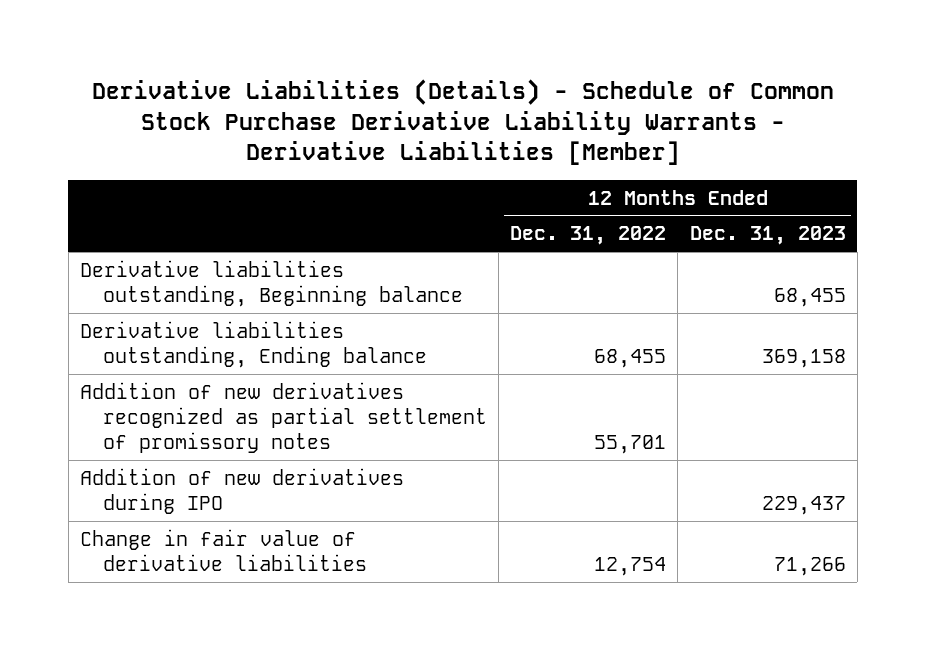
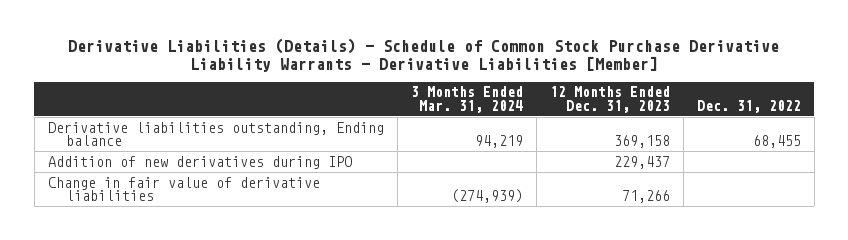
- | 12 Months Ended Dec. 31, 2022 | 12 Months Ended Dec. 31, 2023
+ | 3 Months Ended Mar. 31, 2024 | 12 Months Ended Dec. 31, 2023 | Dec. 31, 2022
- Derivative liabilities outstanding, Beginning balance | | 68,455
- Addition of new derivatives recognized as partial settlement of promissory notes | 55,701 |

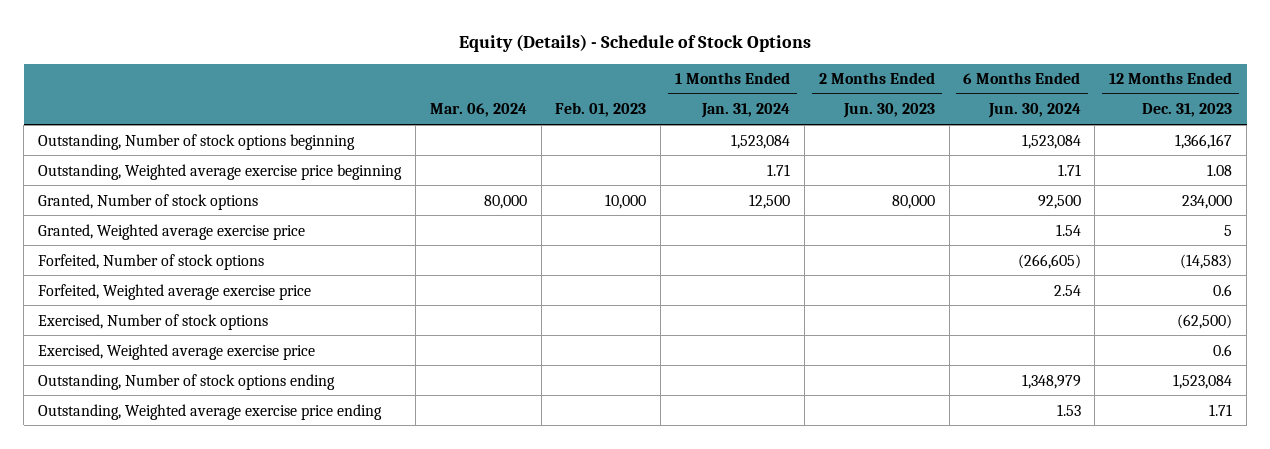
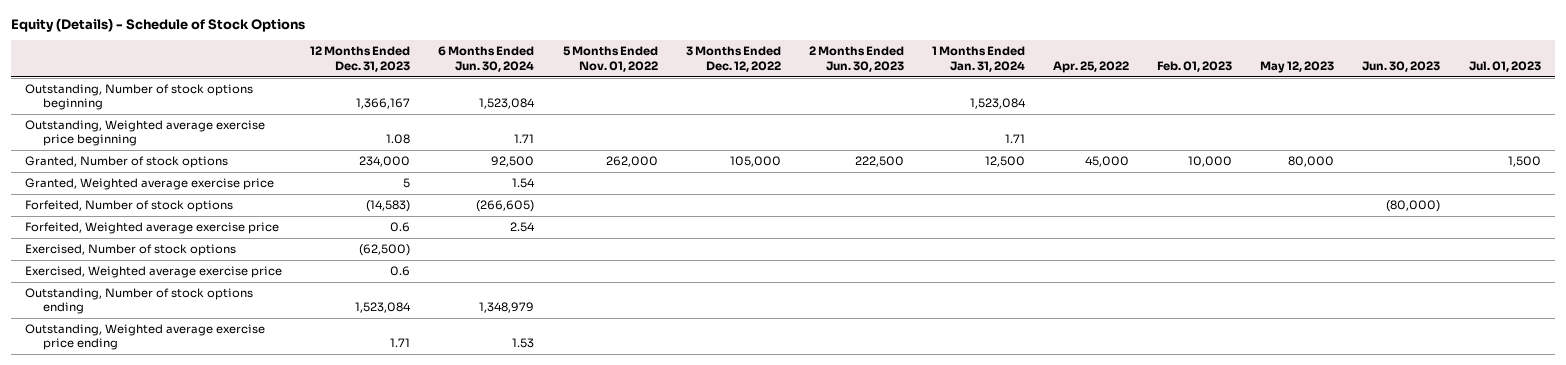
- | Mar. 06, 2024 | Feb. 01, 2023 | 1 Months Ended Jan. 31, 2024 | 2 Months Ended Jun. 30, 2023 | 6 Months Ended Jun. 30, 2024 | 12 Months Ended Dec. 31, 2023
+ | 12 Months Ended Dec. 31, 2023 | 6 Months Ended Jun. 30, 2024 | 5 Months Ended Nov. 01, 2022 | 3 Months Ended Dec. 12, 2022 | 2 Months Ended Jun. 30, 2023 | 1 Months Ended Jan. 31, 2024 | Apr. 25, 2022 | Feb. 01, 2023 | May 12, 2023 | Jun. 30, 2023 | Jul. 01, 2023
- Granted, Number of stock options | 80,000 | 10,000 | 12,500 | 80,000 | 92,500 | 234,000
+ Granted, Number of stock options | 234,000 | 92,500 | 262,000 | 105,000 | 222,500 | 12,500 | 45,000 | 10,000 | 80,000 | | 1,500

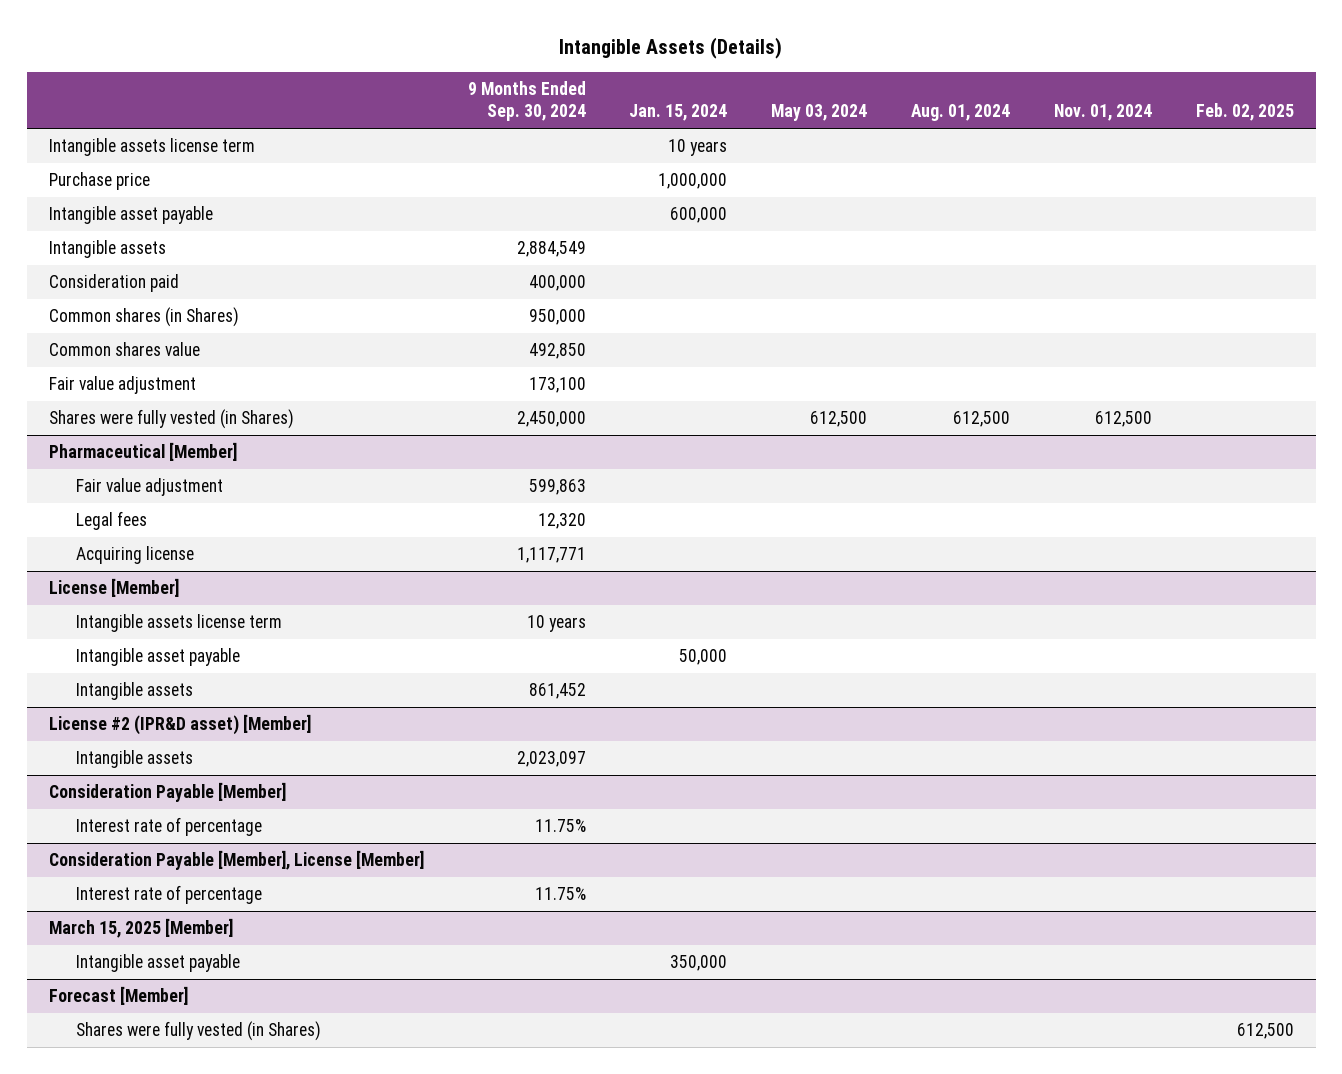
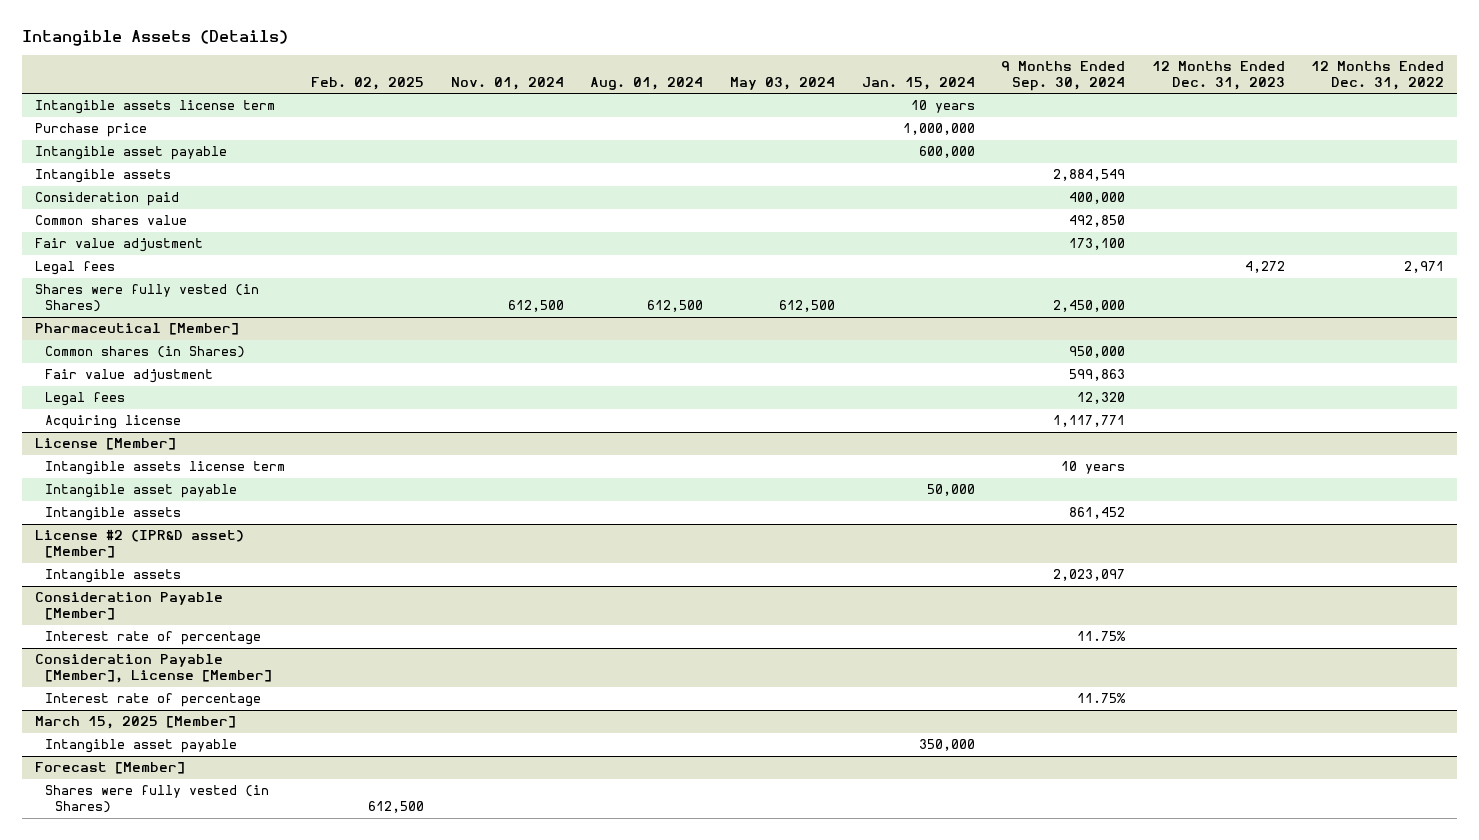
- | 9 Months Ended Sep. 30, 2024 | Jan. 15, 2024 | May 03, 2024 | Aug. 01, 2024 | Nov. 01, 2024 | Feb. 02, 2025
+ | Feb. 02, 2025 | Nov. 01, 2024 | Aug. 01, 2024 | May 03, 2024 | Jan. 15, 2024 | 9 Months Ended Sep. 30, 2024 | 12 Months Ended Dec. 31, 2023 | 12 Months Ended Dec. 31, 2022
- Common shares (in Shares) | 950,000 | | | | |
+ Legal fees | | | | | | | 4,272 | 2,971
@ Pharmaceutical [Member]
+ Common shares (in Shares) | | | | | | 950,000 | |

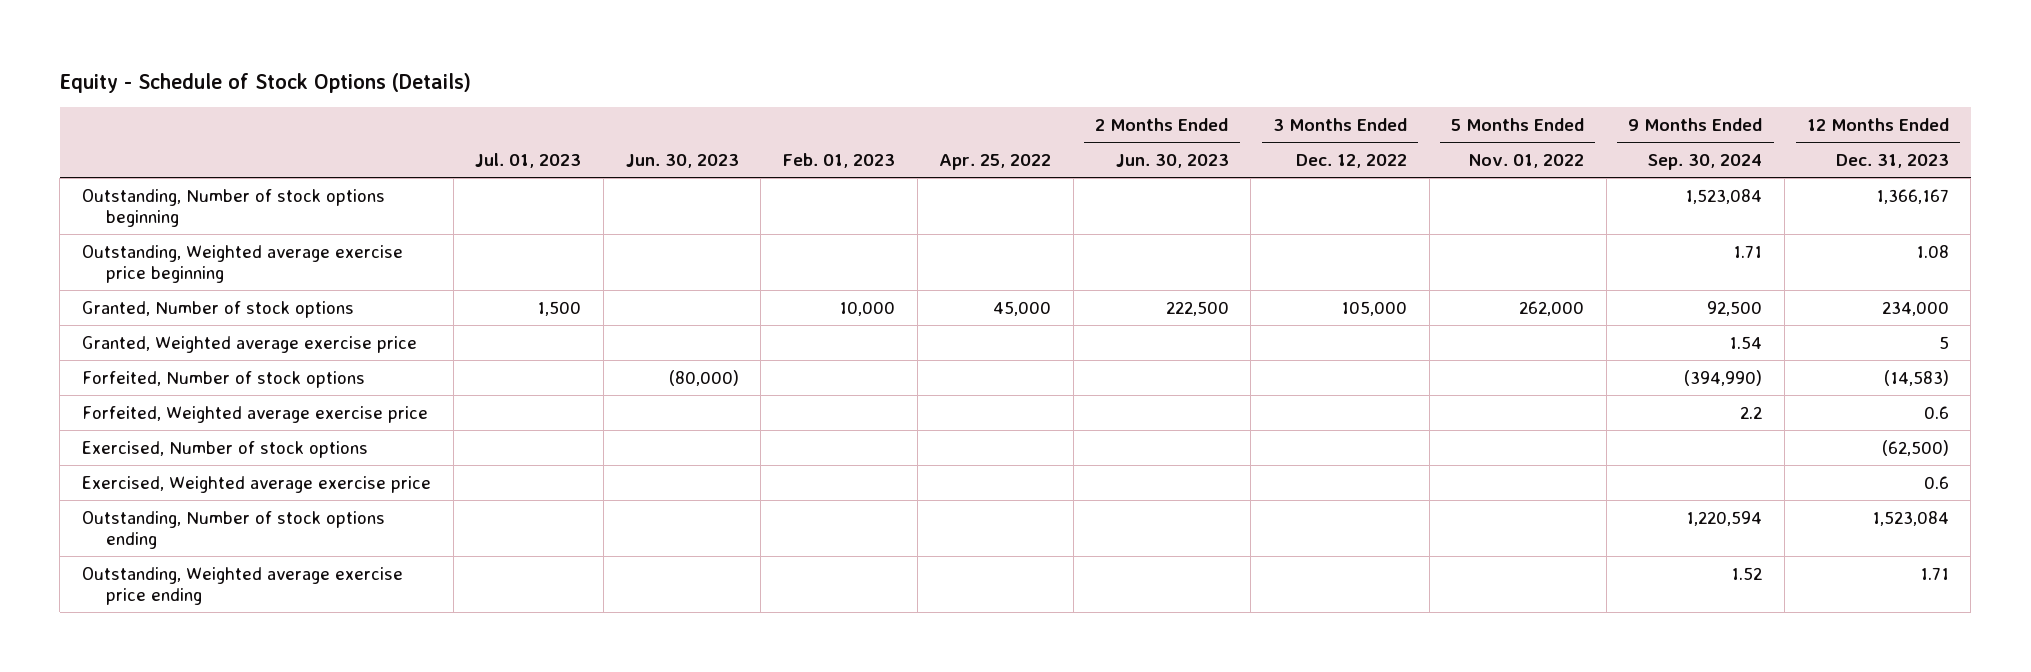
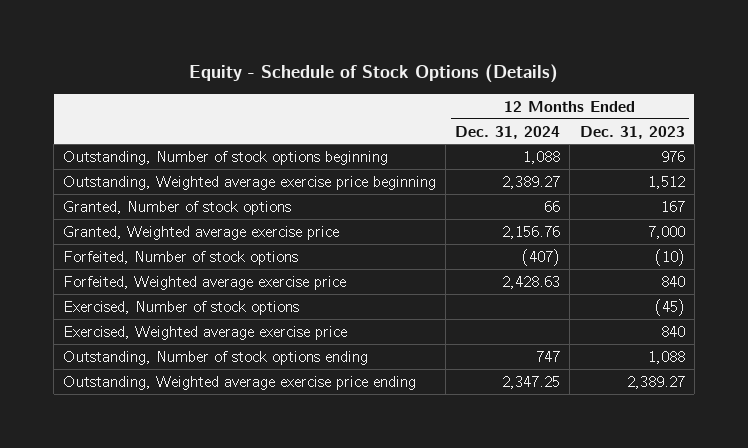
- | Jul. 01, 2023 | Jun. 30, 2023 | Feb. 01, 2023 | Apr. 25, 2022 | 2 Months Ended Jun. 30, 2023 | 3 Months Ended Dec. 12, 2022 | 5 Months Ended Nov. 01, 2022 | 9 Months Ended Sep. 30, 2024 | 12 Months Ended Dec. 31, 2023
+ | 12 Months Ended Dec. 31, 2024 | 12 Months Ended Dec. 31, 2023
- Outstanding, Number of stock options beginning | | | | | | | | 1,523,084 | 1,366,167
- Outstanding, Weighted average exercise price beginning | | | | | | | | 1.71 | 1.08
- Granted, Number of stock options | 1,500 | | 10,000 | 45,000 | 222,500 | 105,000 | 262,000 | 92,500 | 234,000
- Granted, Weighted average exercise price | | | | | | | | 1.54 | 5
- Forfeited, Number of stock options | | (80,000) | | | | | | (394,990) | (14,583)
- Forfeited, Weighted average exercise price | | | | | | | | 2.2 | 0.6
- Exercised, Number of stock options | | | | | | | | | (62,500)
- Exercised, Weighted average exercise price | | | | | | | | | 0.6
- Outstanding, Number of stock options ending | | | | | | | | 1,220,594 | 1,523,084
- Outstanding, Weighted average exercise price ending | | | | | | | | 1.52 | 1.71
+ Outstanding, Number of stock options beginning | 1,088 | 976
+ Outstanding, Weighted average exercise price beginning | 2,389.27 | 1,512
+ Granted, Number of stock options | 66 | 167
+ Granted, Weighted average exercise price | 2,156.76 | 7,000
+ Forfeited, Number of stock options | (407) | (10)
+ Forfeited, Weighted average exercise price | 2,428.63 | 840
+ Exercised, Number of stock options | | (45)
+ Exercised, Weighted average exercise price | | 840
+ Outstanding, Number of stock options ending | 747 | 1,088
+ Outstanding, Weighted average exercise price ending | 2,347.25 | 2,389.27

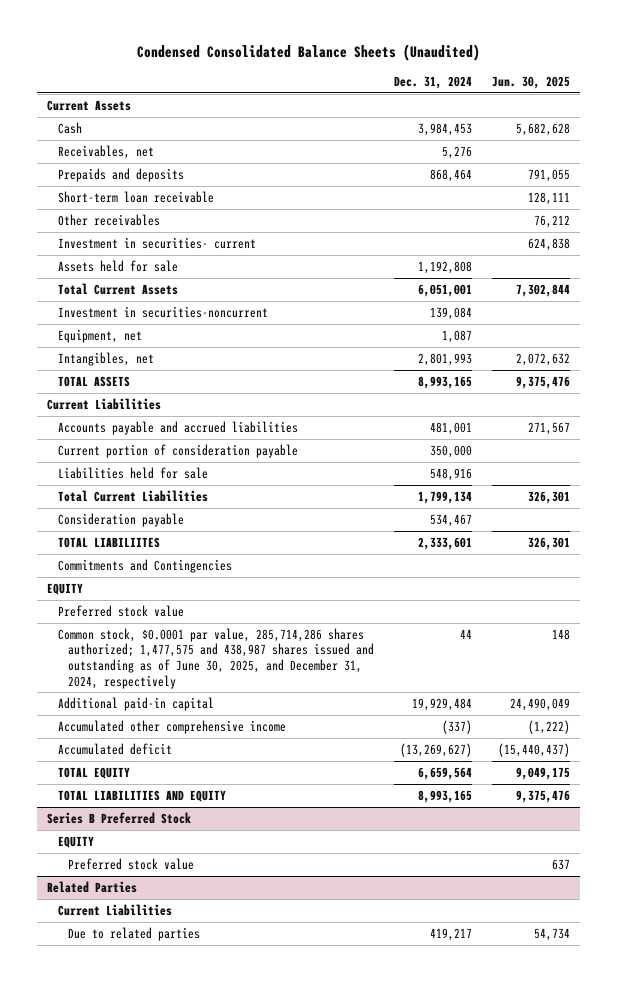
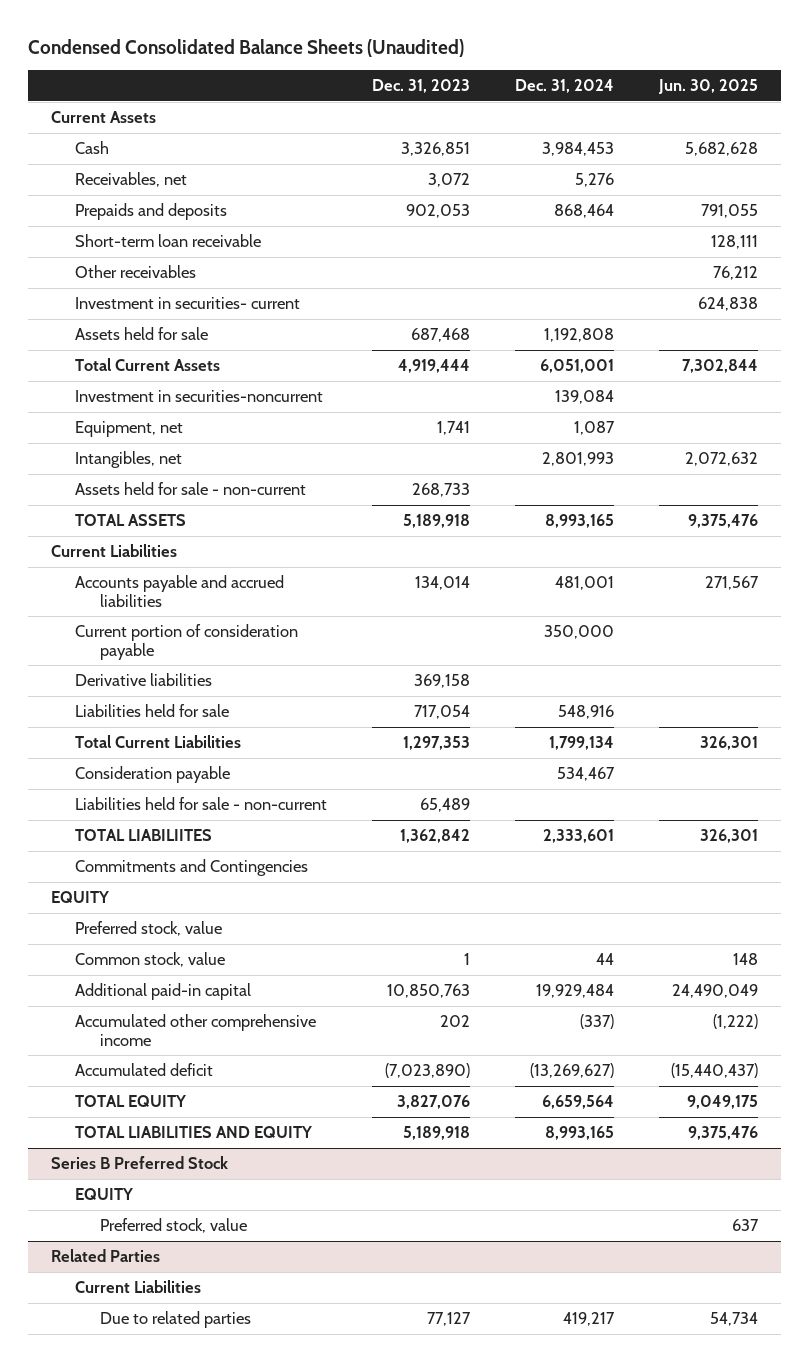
- | Dec. 31, 2024 | Jun. 30, 2025
+ | Dec. 31, 2023 | Dec. 31, 2024 | Jun. 30, 2025
+ Assets held for sale - non-current | 268,733 | |
+ Derivative liabilities | 369,158 | |
+ Liabilities held for sale - non-current | 65,489 | |
- Preferred stock value
- Common stock, $0.0001 par value, 285,714,286 shares authorized; 1,477,575 and 438,987 shares issued and outstanding as of June 30, 2025, and December 31, 2024, respectively | 44 | 148
+ Preferred stock, value
+ Common stock, value | 1 | 44 | 148
@ Series B Preferred Stock
- Preferred stock value | | 637
+ Preferred stock, value | | | 637

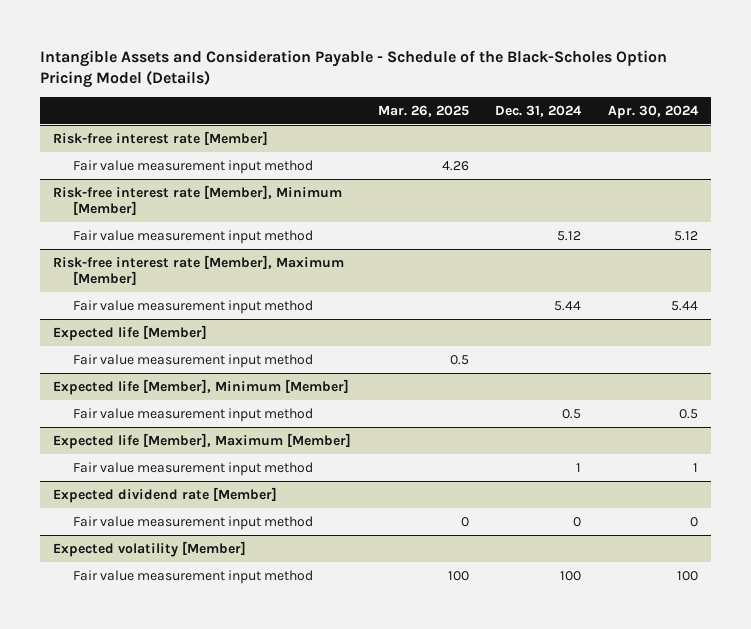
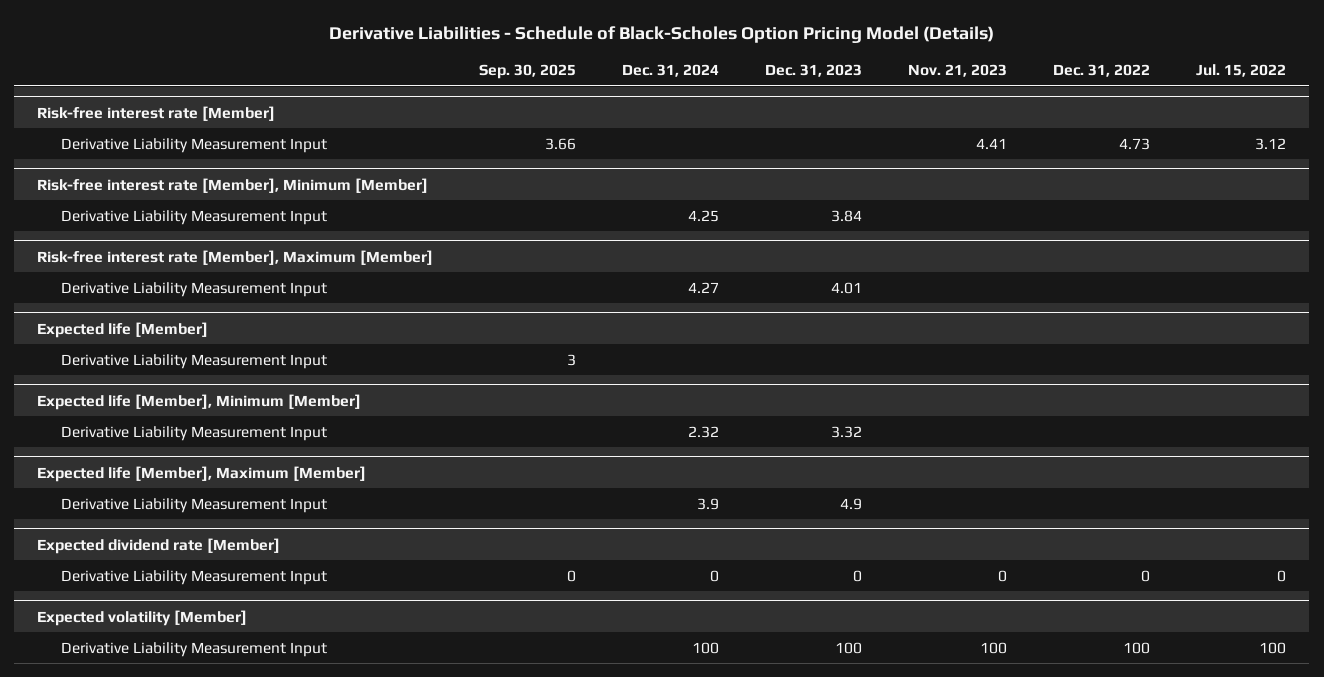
- Intangible Assets and Consideration Payable - Schedule of the Black-Scholes Option Pricing Model (Details)
+ Derivative Liabilities - Schedule of Black-Scholes Option Pricing Model (Details)
- | Mar. 26, 2025 | Dec. 31, 2024 | Apr. 30, 2024
+ | Sep. 30, 2025 | Dec. 31, 2024 | Dec. 31, 2023 | Nov. 21, 2023 | Dec. 31, 2022 | Jul. 15, 2022
@ Risk-free interest rate [Member]
- Fair value measurement input method | 4.26 | |
+ Derivative Liability Measurement Input | 3.66 | | | 4.41 | 4.73 | 3.12
@ Risk-free interest rate [Member], Minimum [Member]
- Fair value measurement input method | | 5.12 | 5.12
+ Derivative Liability Measurement Input | | 4.25 | 3.84 | | |
@ Risk-free interest rate [Member], Maximum [Member]
- Fair value measurement input method | | 5.44 | 5.44
+ Derivative Liability Measurement Input | | 4.27 | 4.01 | | |
@ Expected life [Member]
- Fair value measurement input method | 0.5 | |
+ Derivative Liability Measurement Input | 3 | | | | |
@ Expected life [Member], Minimum [Member]
- Fair value measurement input method | | 0.5 | 0.5
+ Derivative Liability Measurement Input | | 2.32 | 3.32 | | |
@ Expected life [Member], Maximum [Member]
- Fair value measurement input method | | 1 | 1
+ Derivative Liability Measurement Input | | 3.9 | 4.9 | | |
@ Expected dividend rate [Member]
- Fair value measurement input method | 0 | 0 | 0
+ Derivative Liability Measurement Input | 0 | 0 | 0 | 0 | 0 | 0
@ Expected volatility [Member]
- Fair value measurement input method | 100 | 100 | 100
+ Derivative Liability Measurement Input | | 100 | 100 | 100 | 100 | 100

